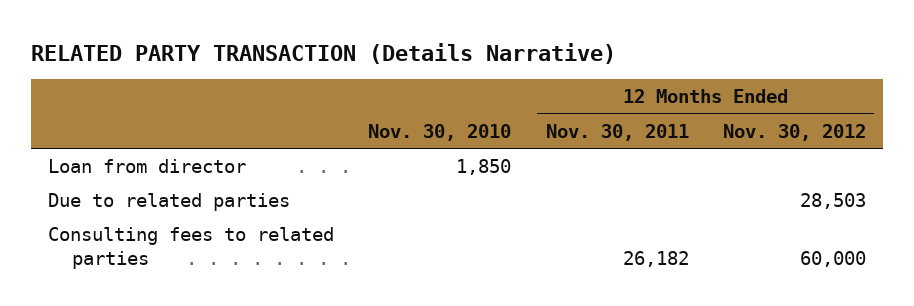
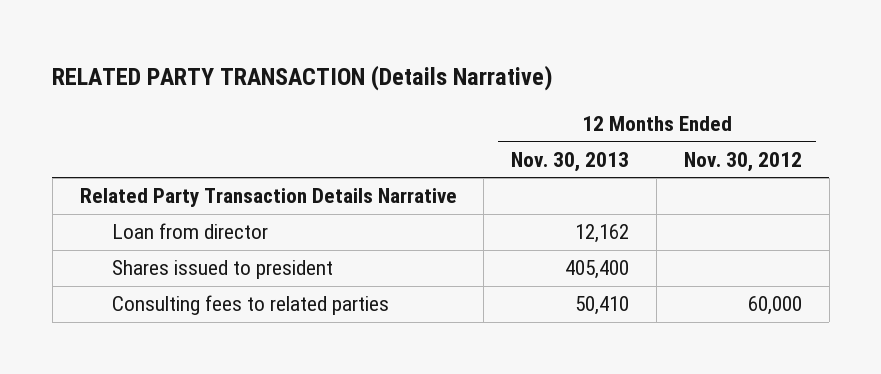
- | Nov. 30, 2010 | 12 Months Ended Nov. 30, 2011 | 12 Months Ended Nov. 30, 2012
+ | 12 Months Ended Nov. 30, 2013 | 12 Months Ended Nov. 30, 2012
+ Related Party Transaction Details Narrative
- Due to related parties | | | 28,503
+ Shares issued to president | 405,400 |

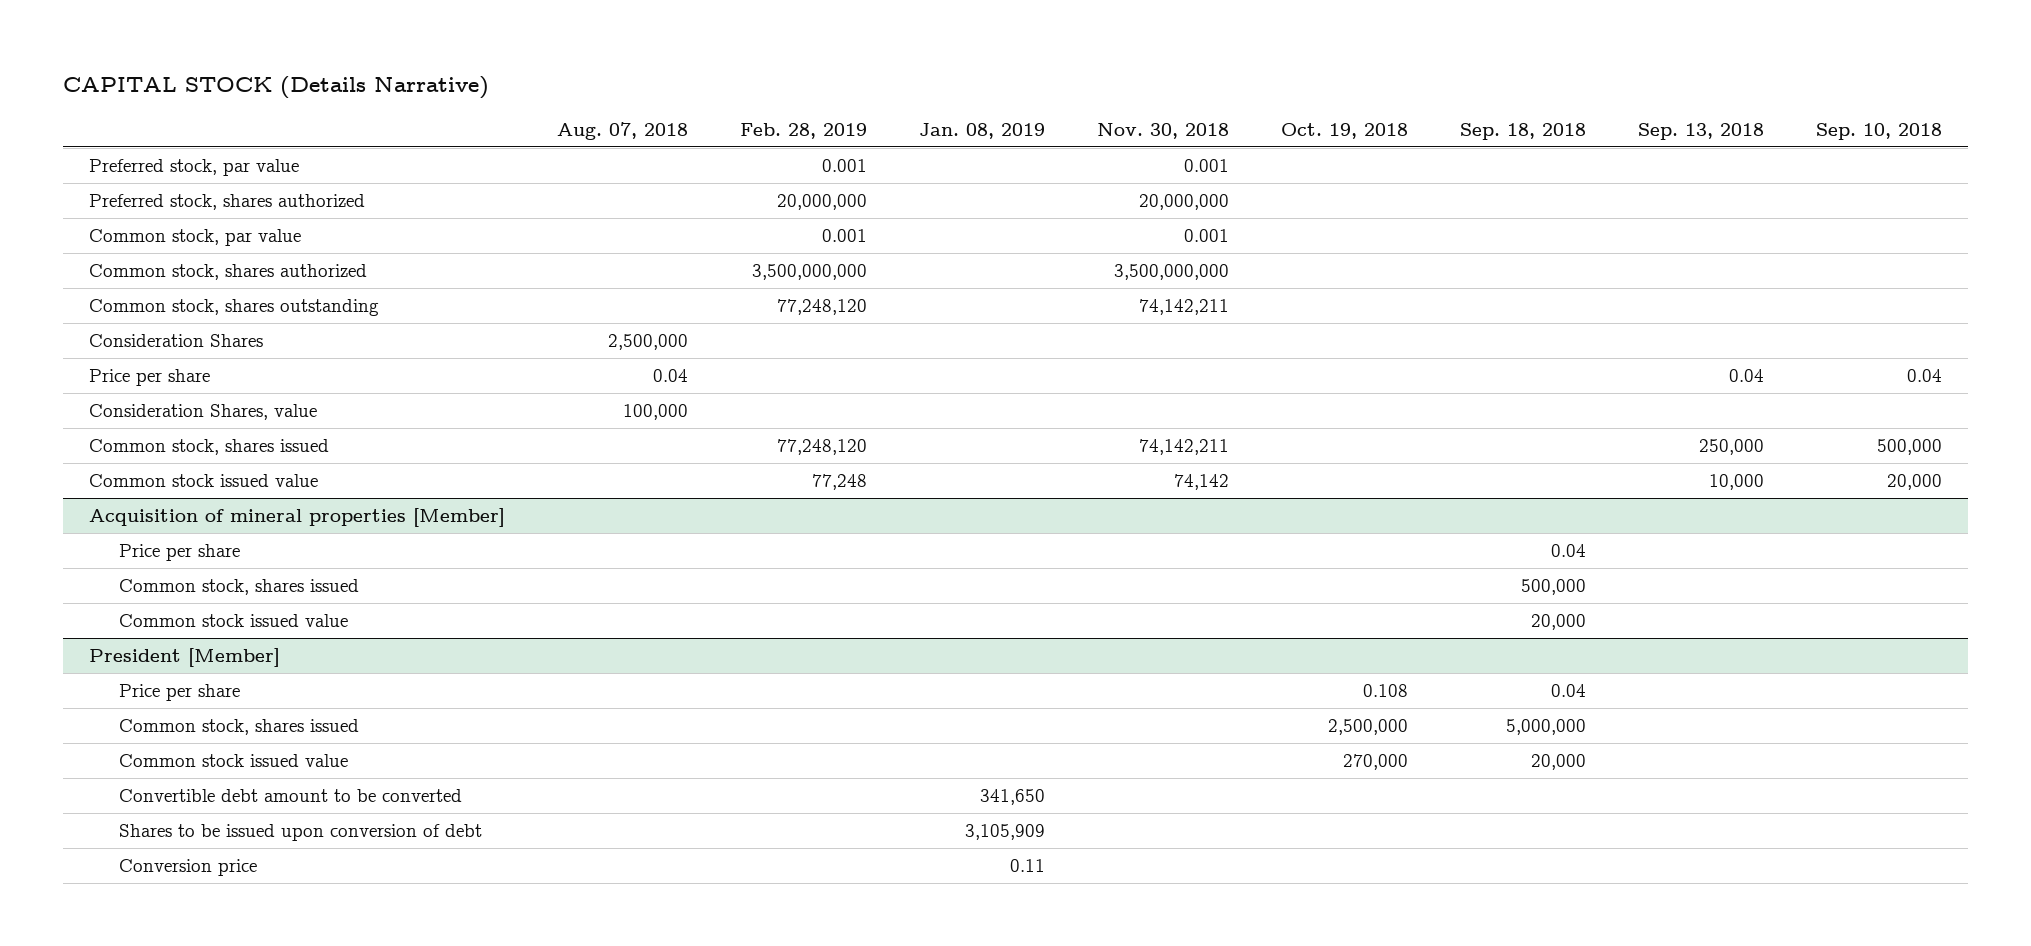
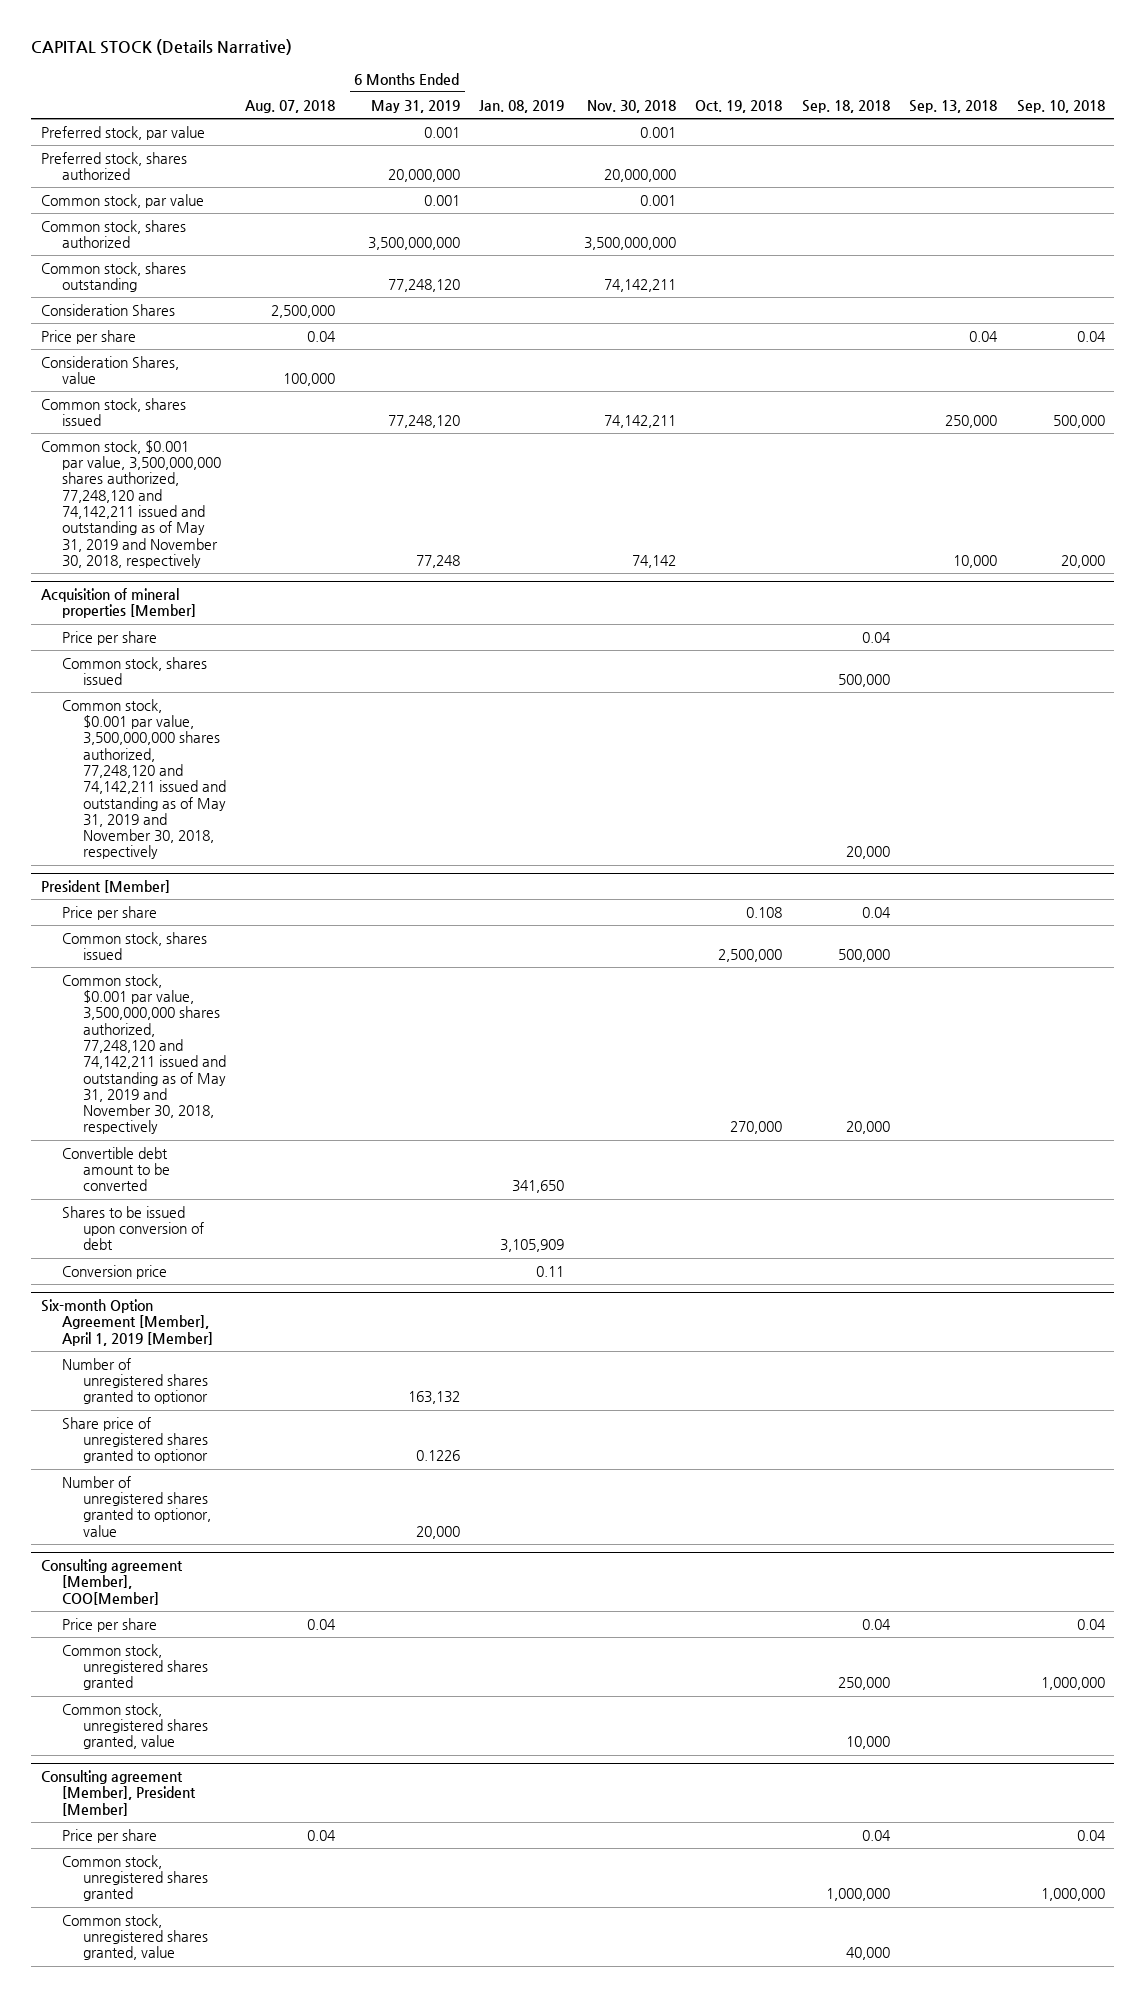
- | Aug. 07, 2018 | Feb. 28, 2019 | Jan. 08, 2019 | Nov. 30, 2018 | Oct. 19, 2018 | Sep. 18, 2018 | Sep. 13, 2018 | Sep. 10, 2018
+ | Aug. 07, 2018 | 6 Months Ended May 31, 2019 | Jan. 08, 2019 | Nov. 30, 2018 | Oct. 19, 2018 | Sep. 18, 2018 | Sep. 13, 2018 | Sep. 10, 2018
- Common stock issued value | | 77,248 | | 74,142 | | | 10,000 | 20,000
+ Common stock, $0.001 par value, 3,500,000,000 shares authorized, 77,248,120 and 74,142,211 issued and outstanding as of May 31, 2019 and November 30, 2018, respectively | | 77,248 | | 74,142 | | | 10,000 | 20,000
@ Acquisition of mineral properties [Member]
- Common stock issued value | | | | | | 20,000 | |
+ Common stock, $0.001 par value, 3,500,000,000 shares authorized, 77,248,120 and 74,142,211 issued and outstanding as of May 31, 2019 and November 30, 2018, respectively | | | | | | 20,000 | |
@ President [Member]
- Common stock, shares issued | | | | | 2,500,000 | 5,000,000 | |
- Common stock issued value | | | | | 270,000 | 20,000 | |
+ Common stock, shares issued | | | | | 2,500,000 | 500,000 | |
+ Common stock, $0.001 par value, 3,500,000,000 shares authorized, 77,248,120 and 74,142,211 issued and outstanding as of May 31, 2019 and November 30, 2018, respectively | | | | | 270,000 | 20,000 | |
+ Six-month Option Agreement [Member], April 1, 2019 [Member]
+ Number of unregistered shares granted to optionor | | 163,132 | | | | | |
+ Share price of unregistered shares granted to optionor | | 0.1226 | | | | | |
+ Number of unregistered shares granted to optionor, value | | 20,000 | | | | | |
+ Consulting agreement [Member], COO[Member]
+ Price per share | 0.04 | | | | | 0.04 | | 0.04
+ Common stock, unregistered shares granted | | | | | | 250,000 | | 1,000,000
+ Common stock, unregistered shares granted, value | | | | | | 10,000 | |
+ Consulting agreement [Member], President [Member]
+ Price per share | 0.04 | | | | | 0.04 | | 0.04
+ Common stock, unregistered shares granted | | | | | | 1,000,000 | | 1,000,000
+ Common stock, unregistered shares granted, value | | | | | | 40,000 | |

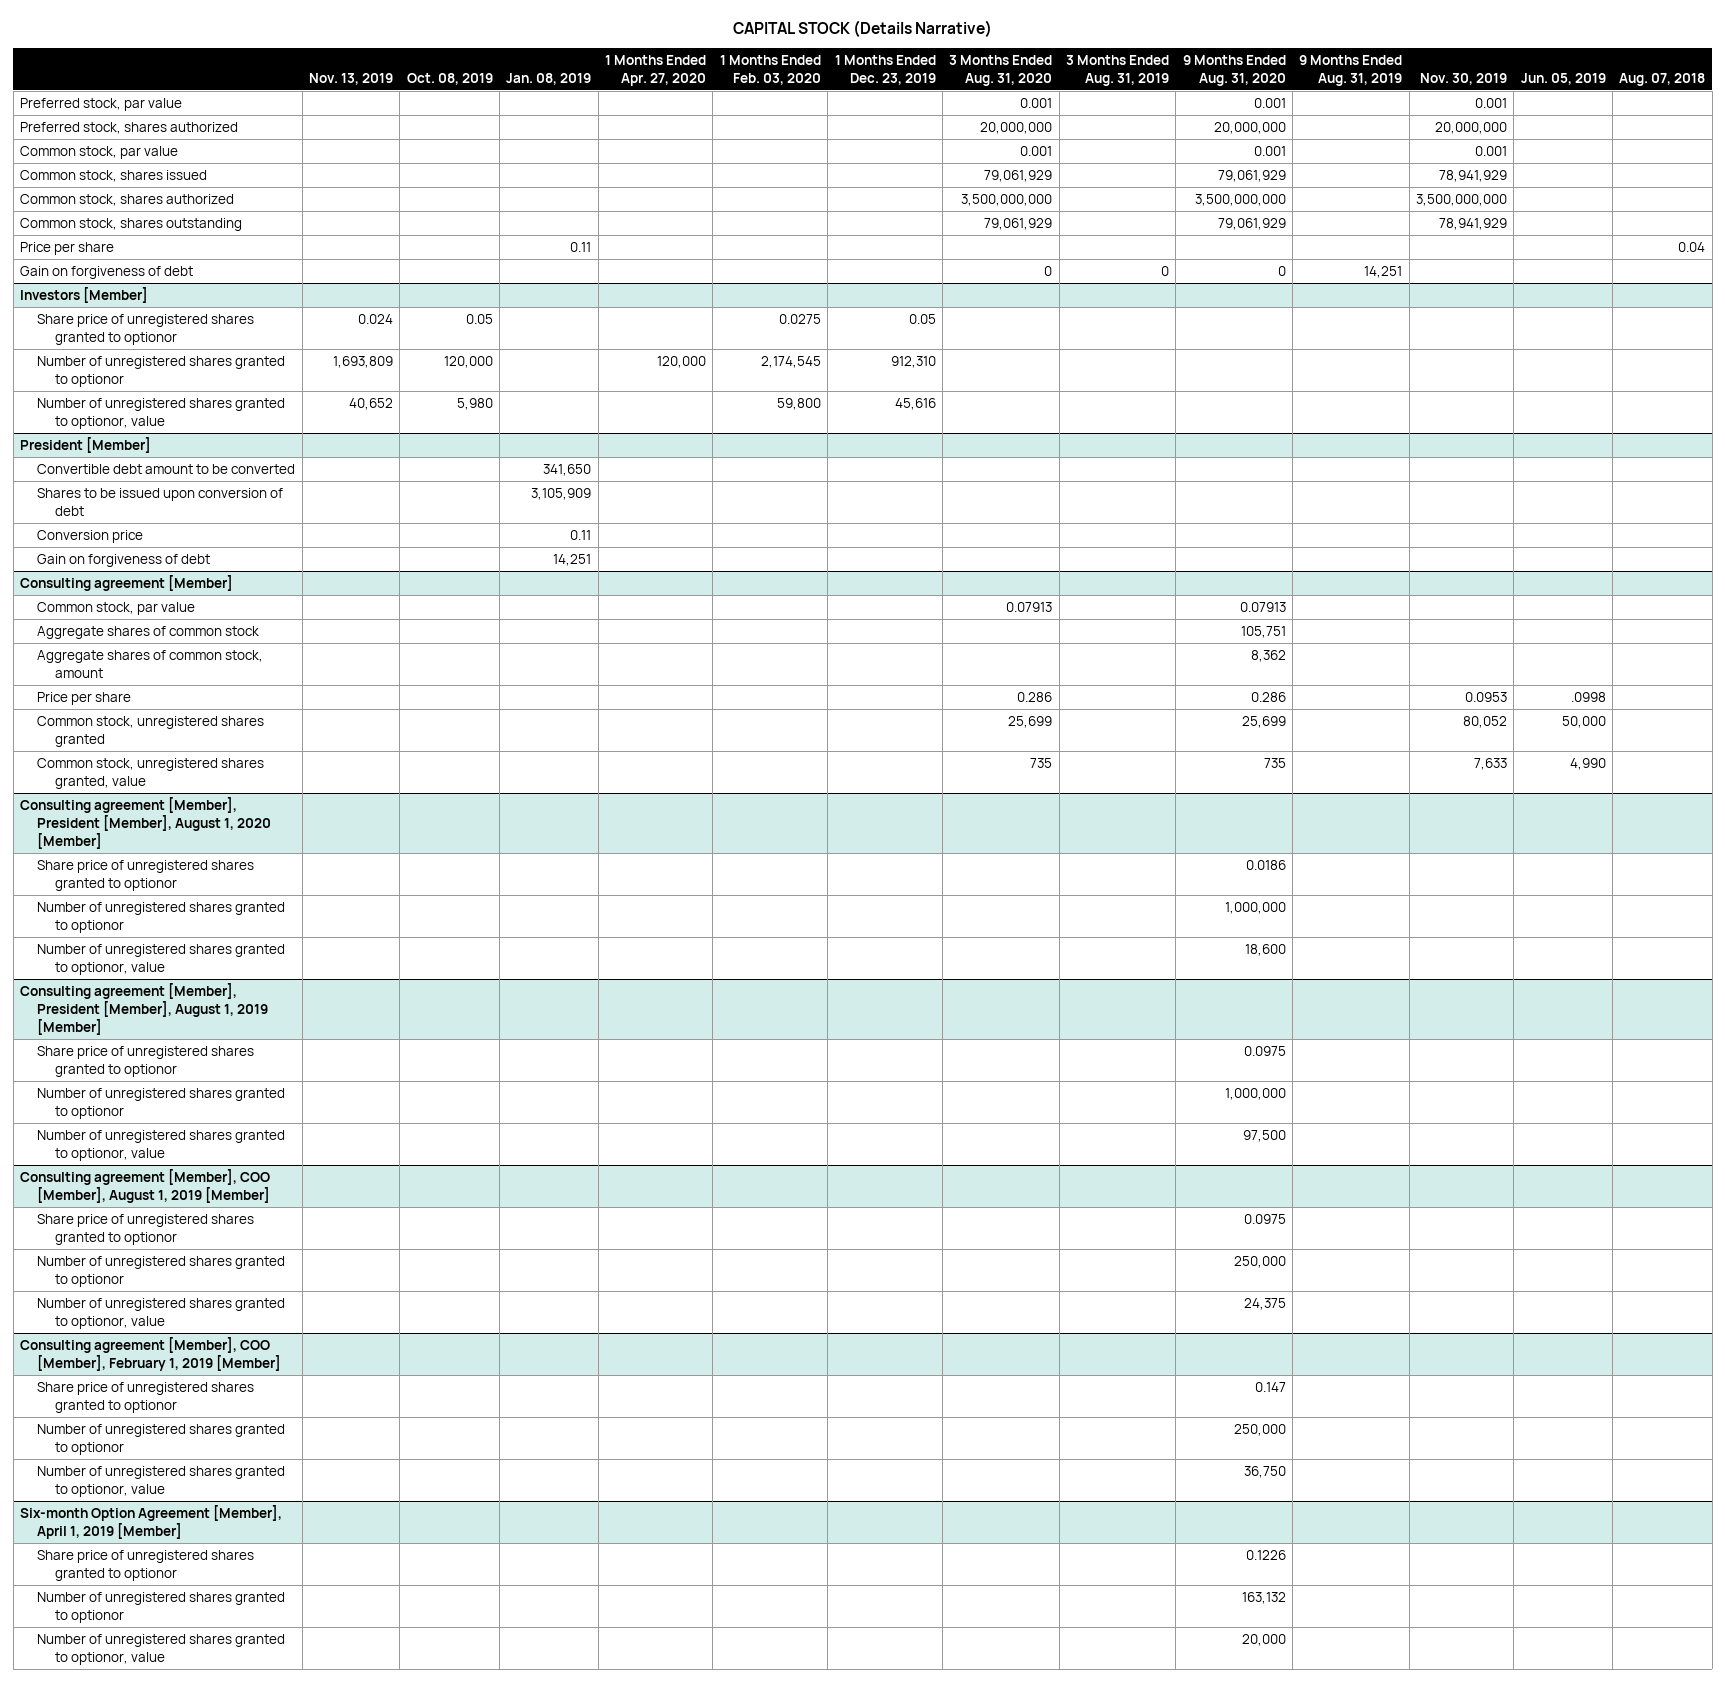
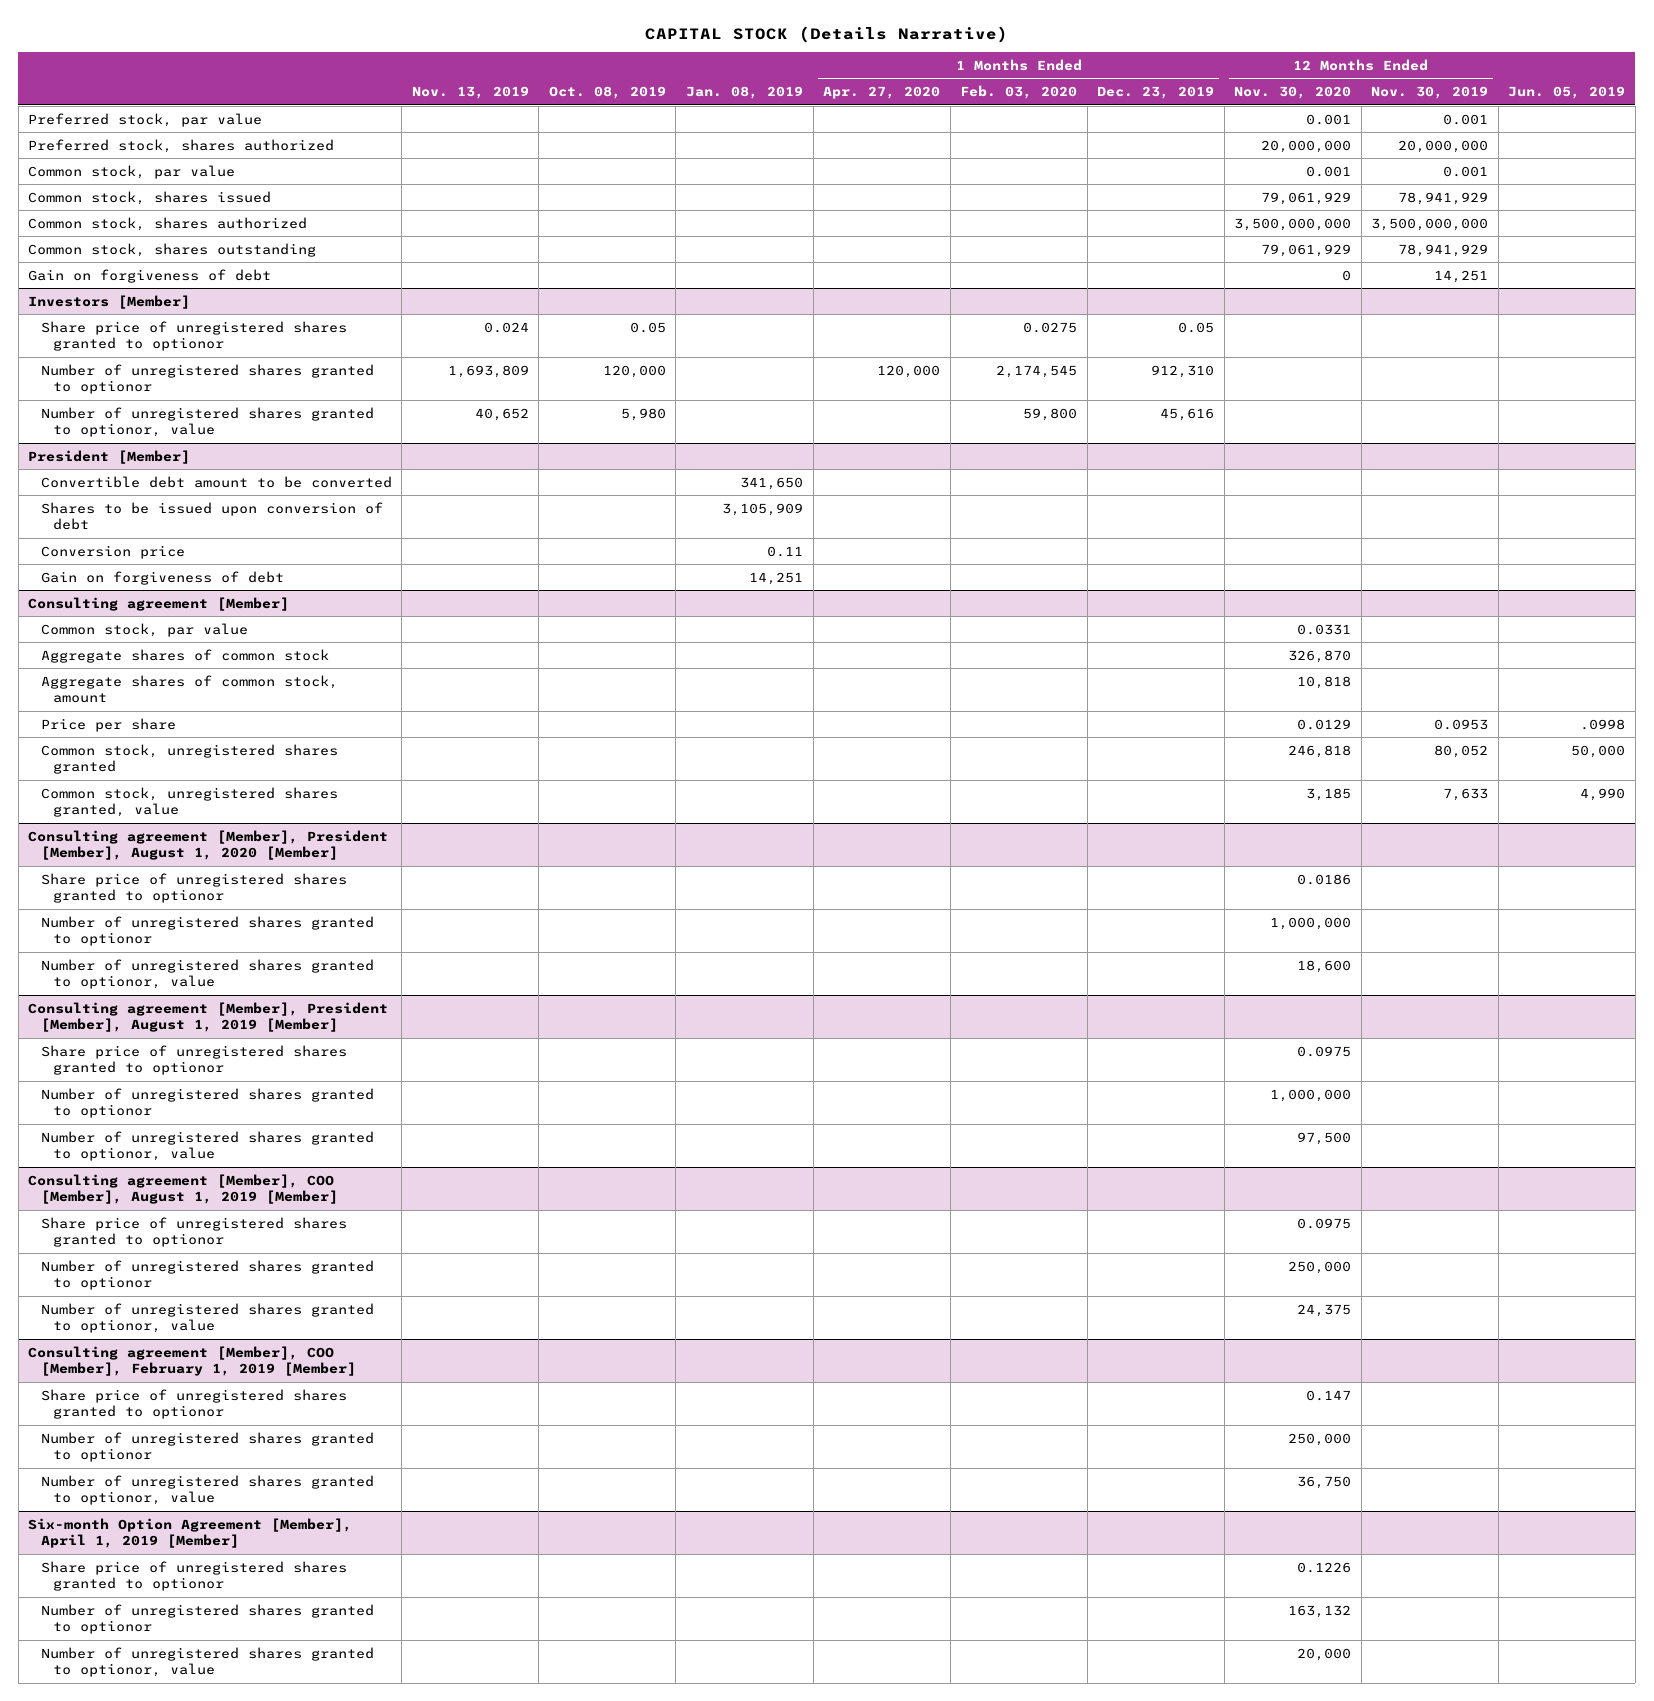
- | Nov. 13, 2019 | Oct. 08, 2019 | Jan. 08, 2019 | 1 Months Ended Apr. 27, 2020 | 1 Months Ended Feb. 03, 2020 | 1 Months Ended Dec. 23, 2019 | 3 Months Ended Aug. 31, 2020 | 3 Months Ended Aug. 31, 2019 | 9 Months Ended Aug. 31, 2020 | 9 Months Ended Aug. 31, 2019 | Nov. 30, 2019 | Jun. 05, 2019 | Aug. 07, 2018
+ | Nov. 13, 2019 | Oct. 08, 2019 | Jan. 08, 2019 | 1 Months Ended Apr. 27, 2020 | 1 Months Ended Feb. 03, 2020 | 1 Months Ended Dec. 23, 2019 | 12 Months Ended Nov. 30, 2020 | 12 Months Ended Nov. 30, 2019 | Jun. 05, 2019
- Price per share | | | 0.11 | | | | | | | | | | 0.04

